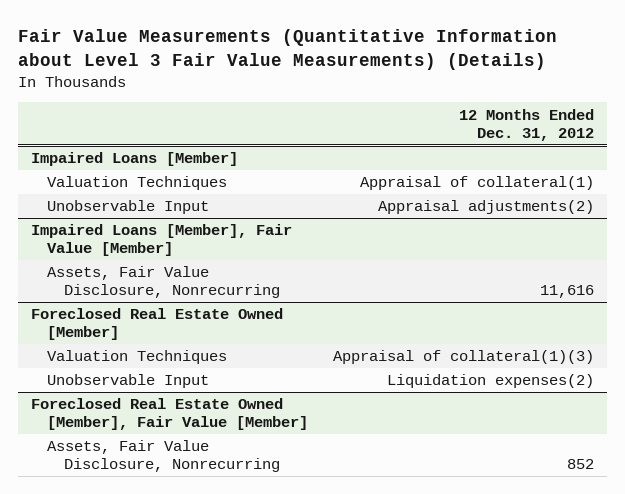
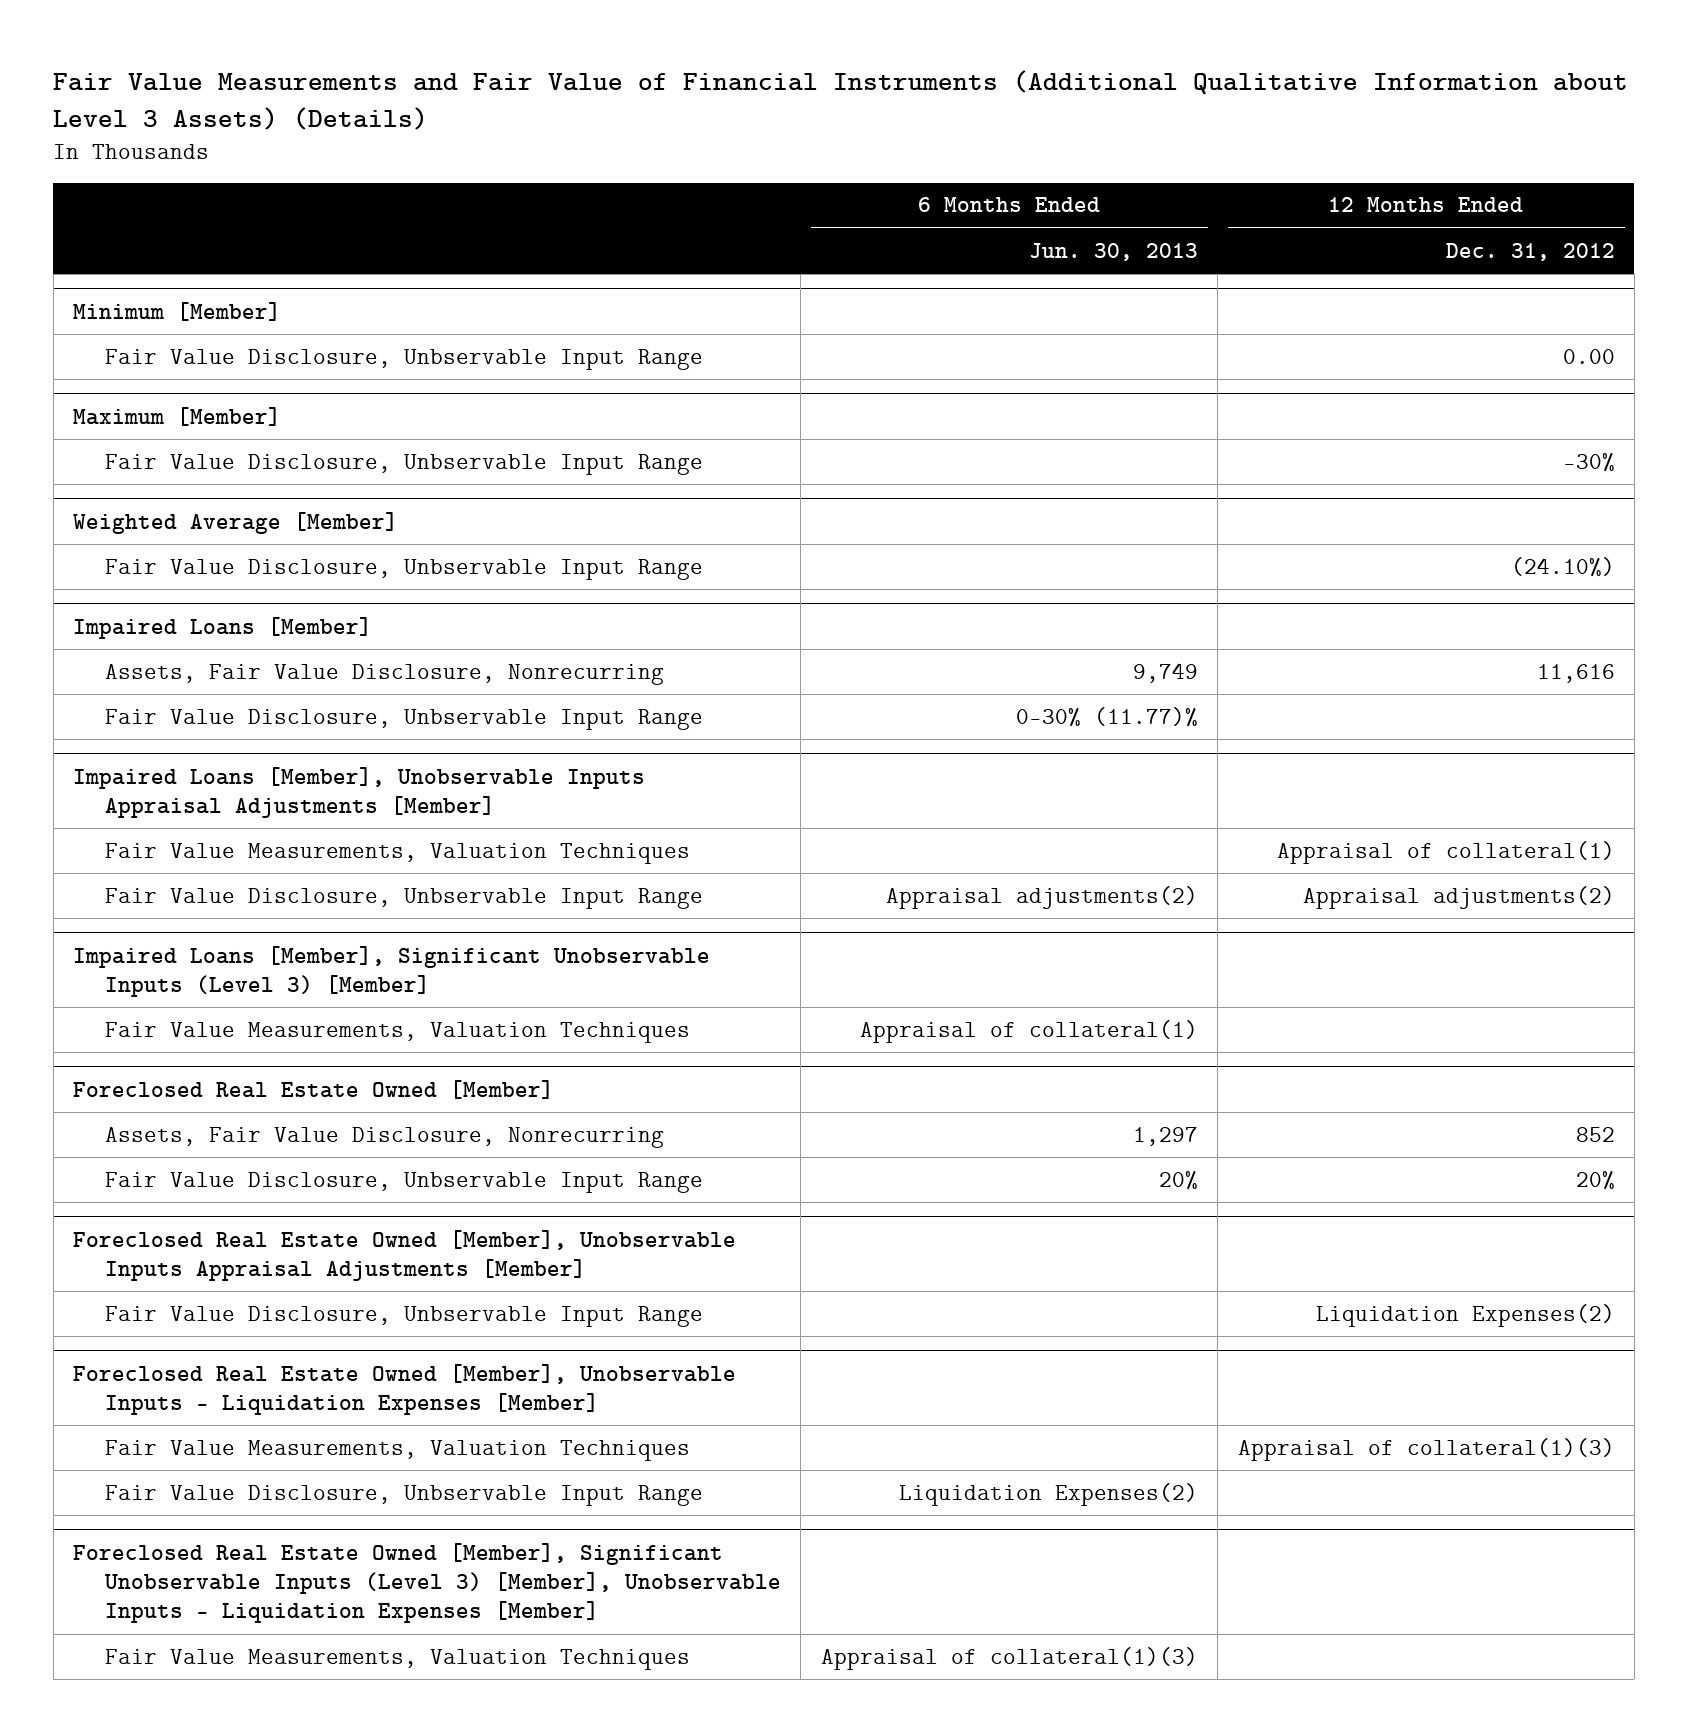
- Fair Value Measurements (Quantitative Information about Level 3 Fair Value Measurements) (Details)
+ Fair Value Measurements and Fair Value of Financial Instruments (Additional Qualitative Information about Level 3 Assets) (Details)
- | 12 Months Ended Dec. 31, 2012
+ | 6 Months Ended Jun. 30, 2013 | 12 Months Ended Dec. 31, 2012
+ Minimum [Member]
+ Fair Value Disclosure, Unbservable Input Range | | 0.00
+ Maximum [Member]
+ Fair Value Disclosure, Unbservable Input Range | | -30%
+ Weighted Average [Member]
+ Fair Value Disclosure, Unbservable Input Range | | (24.10%)
@ Impaired Loans [Member]
- Valuation Techniques | Appraisal of collateral(1)
- Unobservable Input | Appraisal adjustments(2)
- Impaired Loans [Member], Fair Value [Member]
@ Impaired Loans [Member]
+ Fair Value Disclosure, Unbservable Input Range | 0-30% (11.77)% |
+ Impaired Loans [Member], Unobservable Inputs Appraisal Adjustments [Member]
+ Fair Value Measurements, Valuation Techniques | | Appraisal of collateral(1)
+ Fair Value Disclosure, Unbservable Input Range | Appraisal adjustments(2) | Appraisal adjustments(2)
+ Impaired Loans [Member], Significant Unobservable Inputs (Level 3) [Member]
+ Fair Value Measurements, Valuation Techniques | Appraisal of collateral(1) |
@ Foreclosed Real Estate Owned [Member]
- Valuation Techniques | Appraisal of collateral(1)(3)
- Unobservable Input | Liquidation expenses(2)
- Foreclosed Real Estate Owned [Member], Fair Value [Member]
@ Foreclosed Real Estate Owned [Member]
+ Fair Value Disclosure, Unbservable Input Range | 20% | 20%
+ Foreclosed Real Estate Owned [Member], Unobservable Inputs Appraisal Adjustments [Member]
+ Fair Value Disclosure, Unbservable Input Range | | Liquidation Expenses(2)
+ Foreclosed Real Estate Owned [Member], Unobservable Inputs - Liquidation Expenses [Member]
+ Fair Value Measurements, Valuation Techniques | | Appraisal of collateral(1)(3)
+ Fair Value Disclosure, Unbservable Input Range | Liquidation Expenses(2) |
+ Foreclosed Real Estate Owned [Member], Significant Unobservable Inputs (Level 3) [Member], Unobservable Inputs - Liquidation Expenses [Member]
+ Fair Value Measurements, Valuation Techniques | Appraisal of collateral(1)(3) |

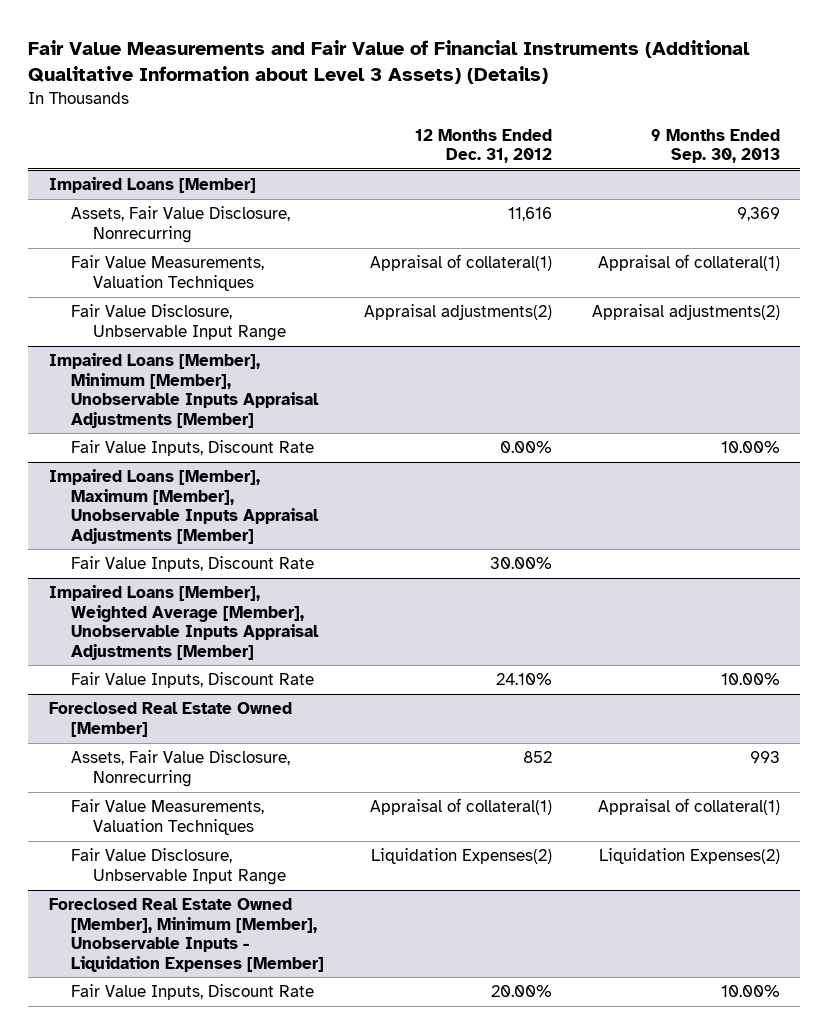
- | 6 Months Ended Jun. 30, 2013 | 12 Months Ended Dec. 31, 2012
+ | 12 Months Ended Dec. 31, 2012 | 9 Months Ended Sep. 30, 2013
- Minimum [Member]
- Fair Value Disclosure, Unbservable Input Range | | 0.00
- Maximum [Member]
- Fair Value Disclosure, Unbservable Input Range | | -30%
- Weighted Average [Member]
- Fair Value Disclosure, Unbservable Input Range | | (24.10%)
@ Impaired Loans [Member]
- Fair Value Disclosure, Unbservable Input Range | 0-30% (11.77)% |
- Impaired Loans [Member], Unobservable Inputs Appraisal Adjustments [Member]
- Impaired Loans [Member], Significant Unobservable Inputs (Level 3) [Member]
- Fair Value Measurements, Valuation Techniques | Appraisal of collateral(1) |
+ Impaired Loans [Member], Minimum [Member], Unobservable Inputs Appraisal Adjustments [Member]
+ Fair Value Inputs, Discount Rate | 0.00% | 10.00%
+ Impaired Loans [Member], Maximum [Member], Unobservable Inputs Appraisal Adjustments [Member]
+ Fair Value Inputs, Discount Rate | 30.00% |
+ Impaired Loans [Member], Weighted Average [Member], Unobservable Inputs Appraisal Adjustments [Member]
+ Fair Value Inputs, Discount Rate | 24.10% | 10.00%
@ Foreclosed Real Estate Owned [Member]
- Fair Value Disclosure, Unbservable Input Range | 20% | 20%
- Foreclosed Real Estate Owned [Member], Unobservable Inputs Appraisal Adjustments [Member]
@ Foreclosed Real Estate Owned [Member]
+ Fair Value Measurements, Valuation Techniques | Appraisal of collateral(1) | Appraisal of collateral(1)
- Foreclosed Real Estate Owned [Member], Unobservable Inputs - Liquidation Expenses [Member]
- Fair Value Measurements, Valuation Techniques | | Appraisal of collateral(1)(3)
- Fair Value Disclosure, Unbservable Input Range | Liquidation Expenses(2) |
- Foreclosed Real Estate Owned [Member], Significant Unobservable Inputs (Level 3) [Member], Unobservable Inputs - Liquidation Expenses [Member]
- Fair Value Measurements, Valuation Techniques | Appraisal of collateral(1)(3) |
+ Foreclosed Real Estate Owned [Member], Minimum [Member], Unobservable Inputs - Liquidation Expenses [Member]
+ Fair Value Inputs, Discount Rate | 20.00% | 10.00%

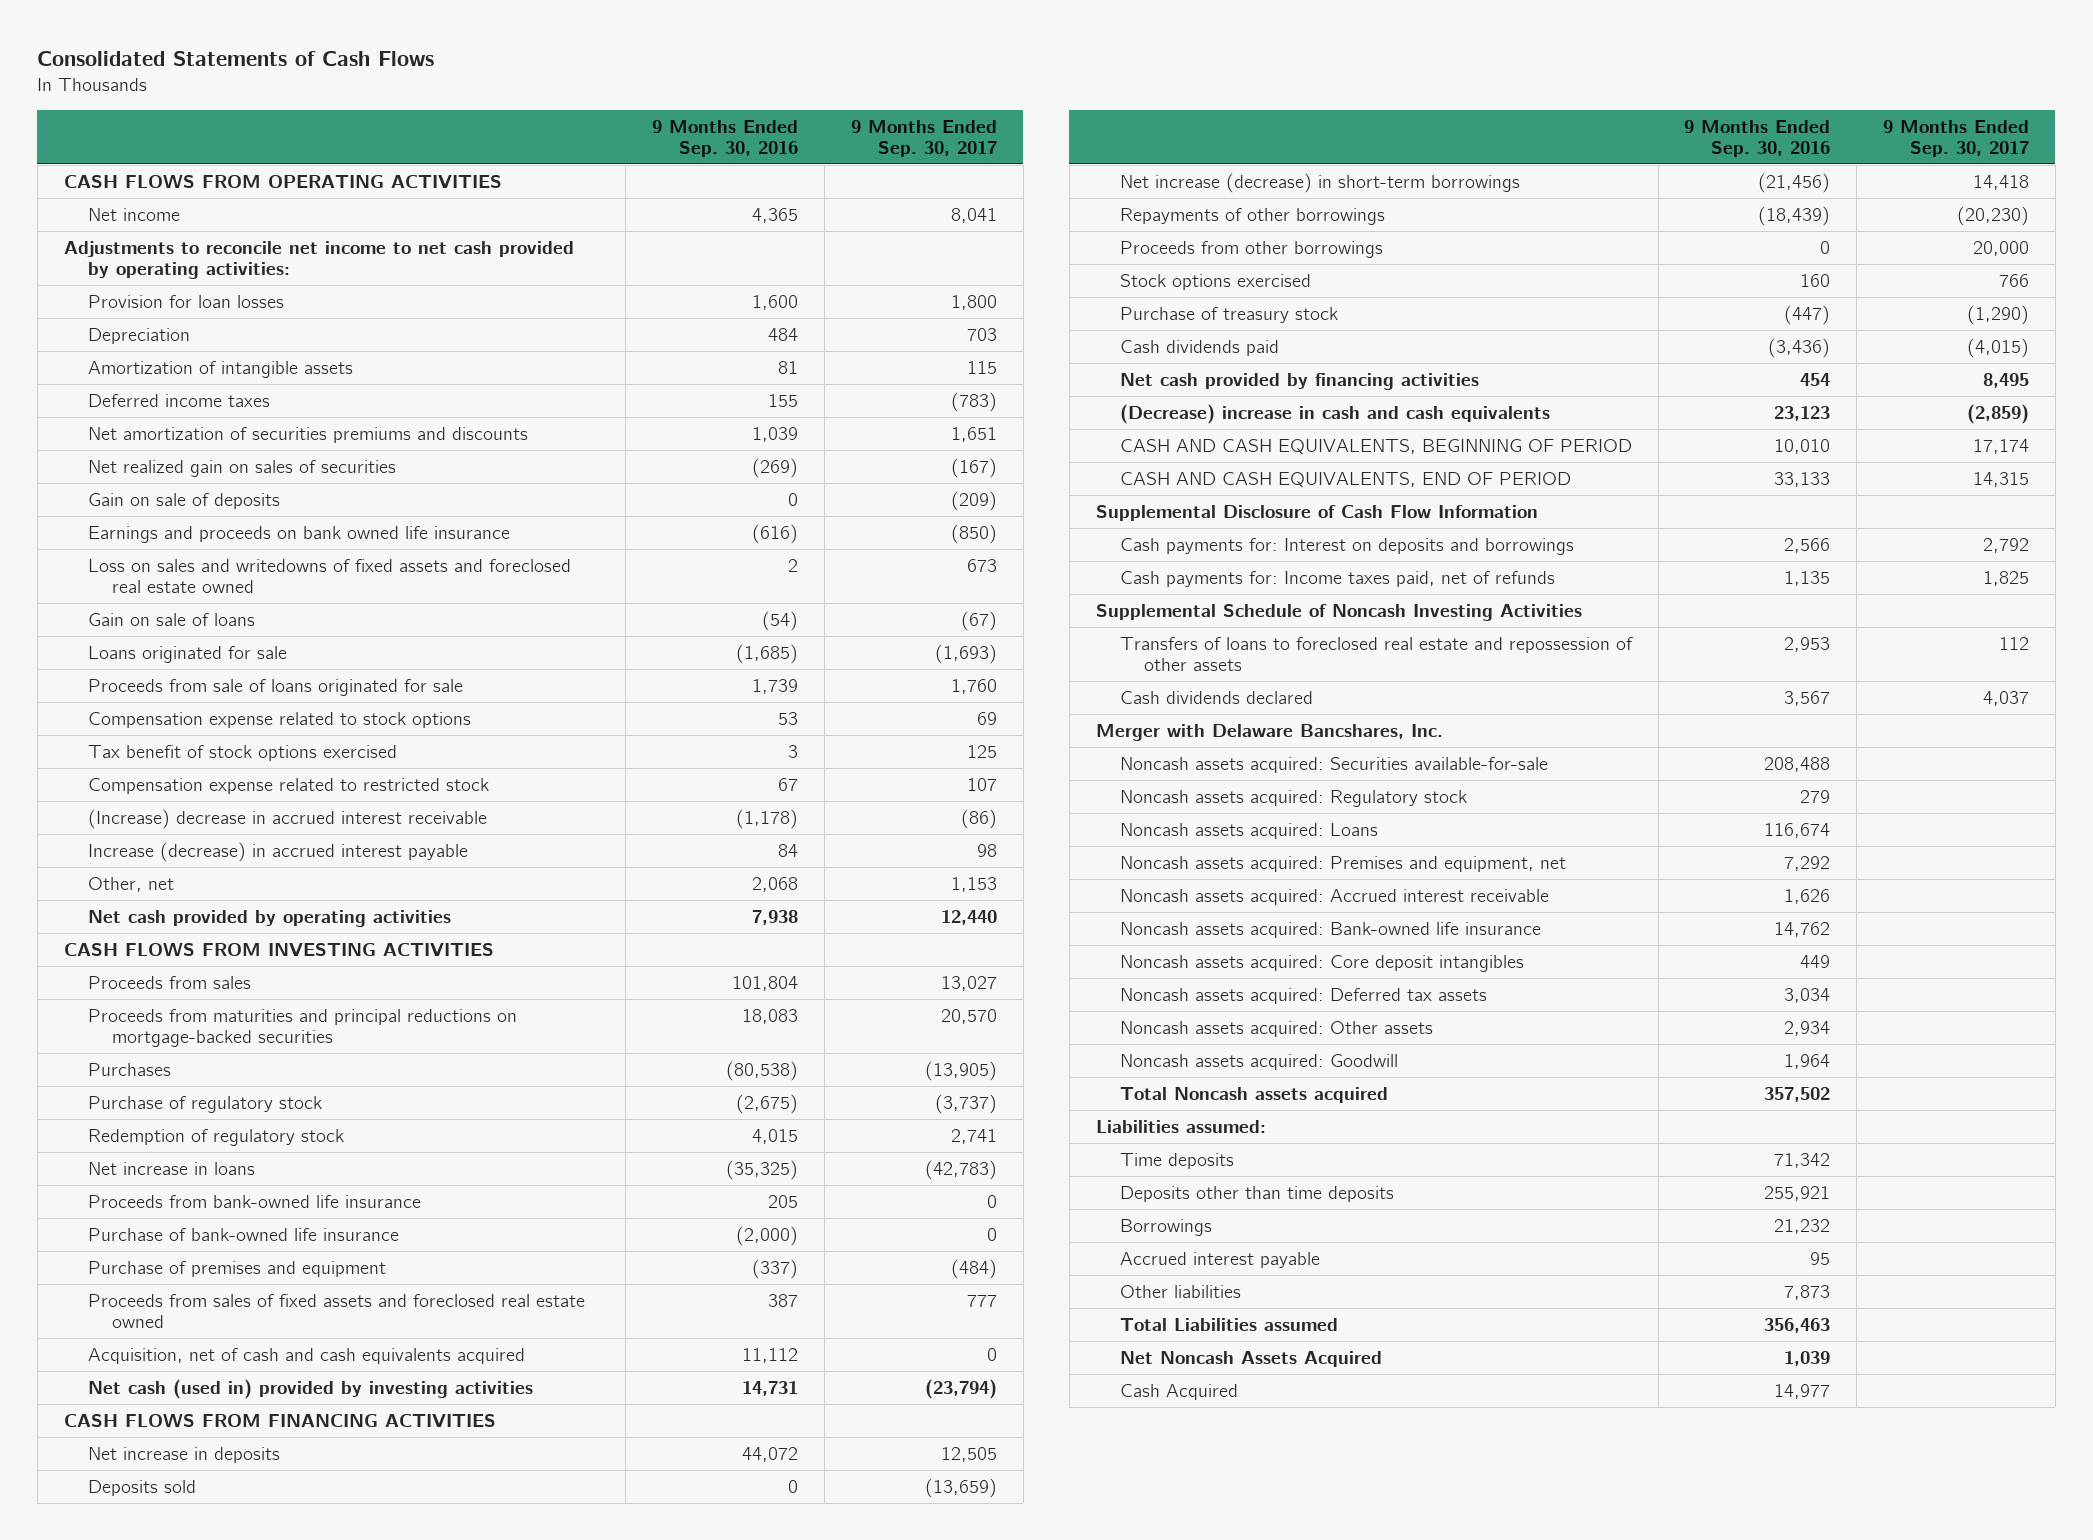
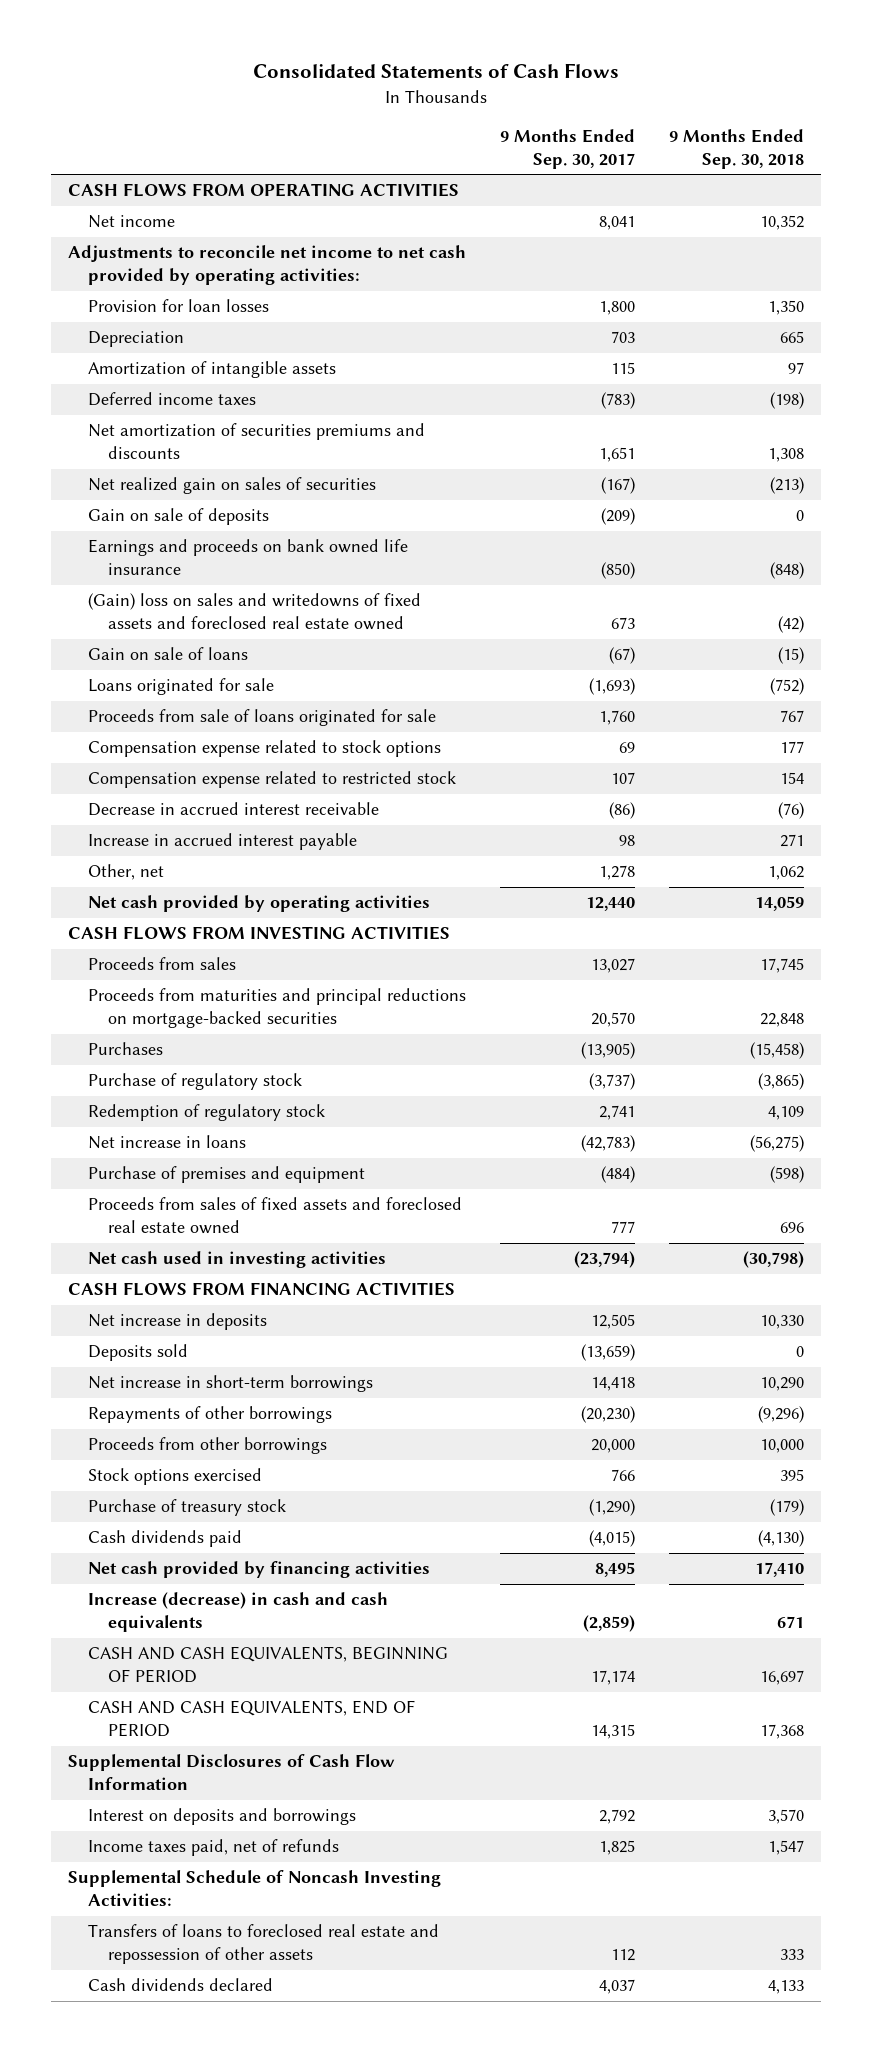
- | 9 Months Ended Sep. 30, 2016 | 9 Months Ended Sep. 30, 2017
+ | 9 Months Ended Sep. 30, 2017 | 9 Months Ended Sep. 30, 2018
- Loss on sales and writedowns of fixed assets and foreclosed real estate owned | 2 | 673
+ (Gain) loss on sales and writedowns of fixed assets and foreclosed real estate owned | 673 | (42)
- Tax benefit of stock options exercised | 3 | 125
- (Increase) decrease in accrued interest receivable | (1,178) | (86)
- Increase (decrease) in accrued interest payable | 84 | 98
- Other, net | 2,068 | 1,153
+ Decrease in accrued interest receivable | (86) | (76)
+ Increase in accrued interest payable | 98 | 271
+ Other, net | 1,278 | 1,062
- Proceeds from bank-owned life insurance | 205 | 0
- Purchase of bank-owned life insurance | (2,000) | 0
- Acquisition, net of cash and cash equivalents acquired | 11,112 | 0
- Net cash (used in) provided by investing activities | 14,731 | (23,794)
+ Net cash used in investing activities | (23,794) | (30,798)
- Net increase (decrease) in short-term borrowings | (21,456) | 14,418
+ Net increase in short-term borrowings | 14,418 | 10,290
- (Decrease) increase in cash and cash equivalents | 23,123 | (2,859)
+ Increase (decrease) in cash and cash equivalents | (2,859) | 671
- Supplemental Disclosure of Cash Flow Information
- Cash payments for: Interest on deposits and borrowings | 2,566 | 2,792
- Cash payments for: Income taxes paid, net of refunds | 1,135 | 1,825
- Supplemental Schedule of Noncash Investing Activities
+ Supplemental Disclosures of Cash Flow Information
+ Interest on deposits and borrowings | 2,792 | 3,570
+ Income taxes paid, net of refunds | 1,825 | 1,547
+ Supplemental Schedule of Noncash Investing Activities:
- Merger with Delaware Bancshares, Inc.
- Noncash assets acquired: Securities available-for-sale | 208,488 |
- Noncash assets acquired: Regulatory stock | 279 |
- Noncash assets acquired: Loans | 116,674 |
- Noncash assets acquired: Premises and equipment, net | 7,292 |
- Noncash assets acquired: Accrued interest receivable | 1,626 |
- Noncash assets acquired: Bank-owned life insurance | 14,762 |
- Noncash assets acquired: Core deposit intangibles | 449 |
- Noncash assets acquired: Deferred tax assets | 3,034 |
- Noncash assets acquired: Other assets | 2,934 |
- Noncash assets acquired: Goodwill | 1,964 |
- Total Noncash assets acquired | 357,502 |
- Liabilities assumed:
- Time deposits | 71,342 |
- Deposits other than time deposits | 255,921 |
- Borrowings | 21,232 |
- Accrued interest payable | 95 |
- Other liabilities | 7,873 |
- Total Liabilities assumed | 356,463 |
- Net Noncash Assets Acquired | 1,039 |
- Cash Acquired | 14,977 |

